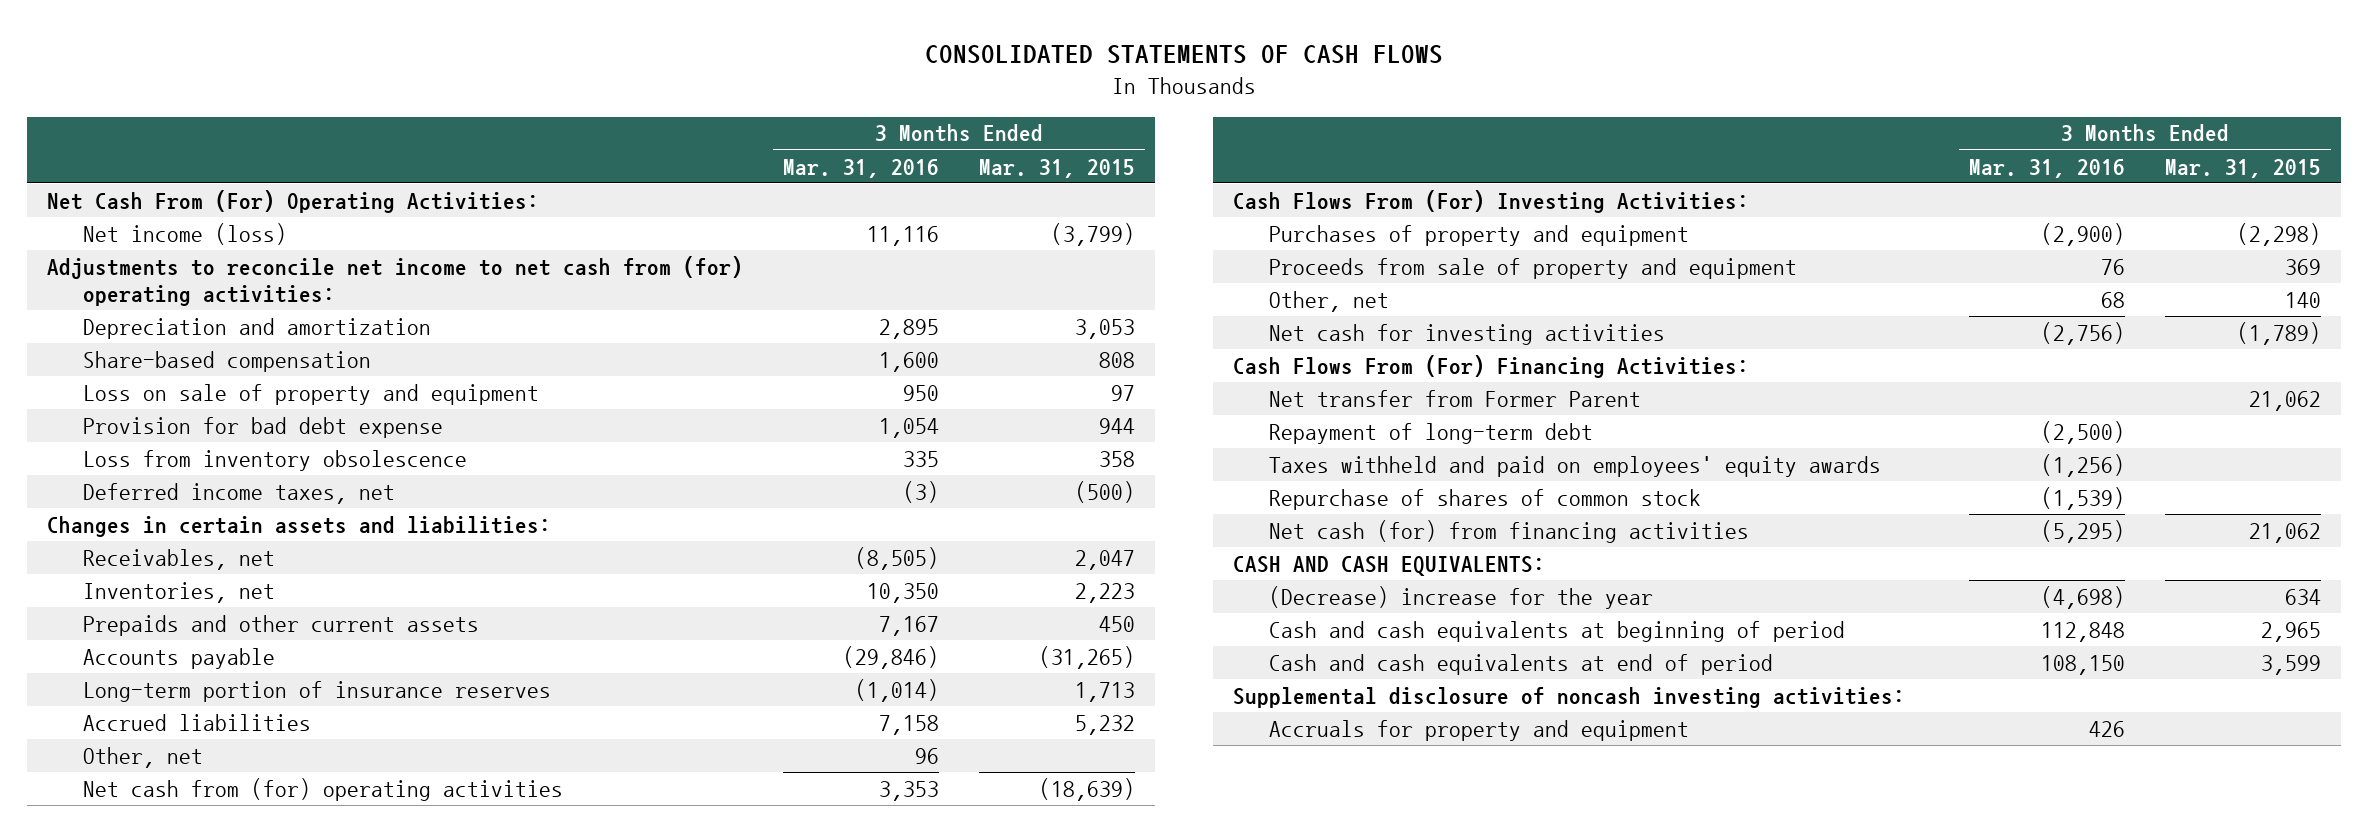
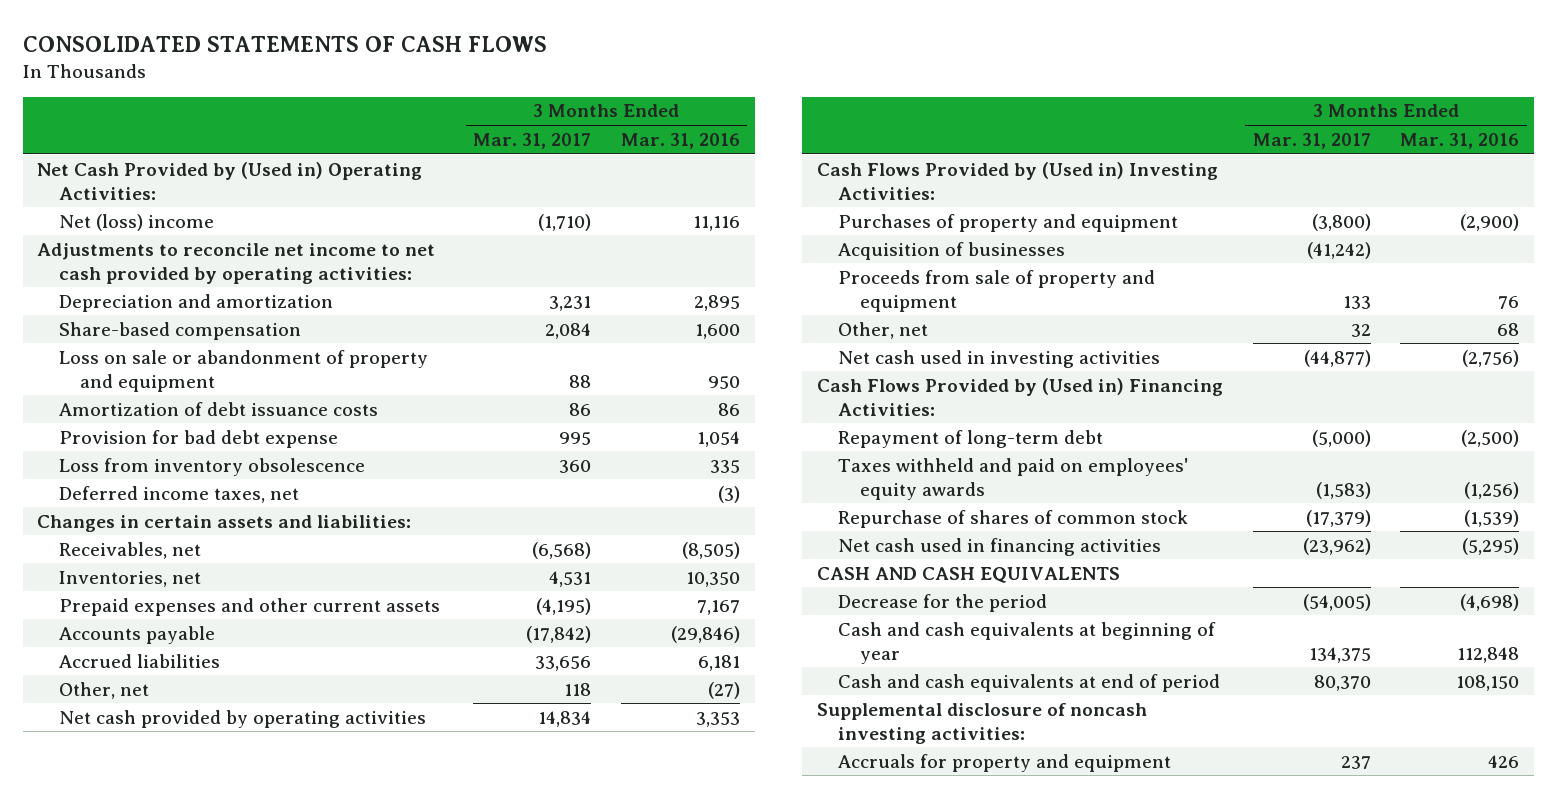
- | 3 Months Ended Mar. 31, 2016 | 3 Months Ended Mar. 31, 2015
+ | 3 Months Ended Mar. 31, 2017 | 3 Months Ended Mar. 31, 2016
- Net Cash From (For) Operating Activities:
- Net income (loss) | 11,116 | (3,799)
- Adjustments to reconcile net income to net cash from (for) operating activities:
+ Net Cash Provided by (Used in) Operating Activities:
+ Net (loss) income | (1,710) | 11,116
+ Adjustments to reconcile net income to net cash provided by operating activities:
- Loss on sale of property and equipment | 950 | 97
+ Loss on sale or abandonment of property and equipment | 88 | 950
+ Amortization of debt issuance costs | 86 | 86
- Prepaids and other current assets | 7,167 | 450
+ Prepaid expenses and other current assets | (4,195) | 7,167
- Long-term portion of insurance reserves | (1,014) | 1,713
- Accrued liabilities | 7,158 | 5,232
- Other, net | 96 |
- Net cash from (for) operating activities | 3,353 | (18,639)
- Cash Flows From (For) Investing Activities:
+ Accrued liabilities | 33,656 | 6,181
+ Other, net | 118 | (27)
+ Net cash provided by operating activities | 14,834 | 3,353
+ Cash Flows Provided by (Used in) Investing Activities:
+ Acquisition of businesses | (41,242) |
- Net cash for investing activities | (2,756) | (1,789)
- Cash Flows From (For) Financing Activities:
- Net transfer from Former Parent | | 21,062
+ Net cash used in investing activities | (44,877) | (2,756)
+ Cash Flows Provided by (Used in) Financing Activities:
- Net cash (for) from financing activities | (5,295) | 21,062
- CASH AND CASH EQUIVALENTS:
- (Decrease) increase for the year | (4,698) | 634
- Cash and cash equivalents at beginning of period | 112,848 | 2,965
+ Net cash used in financing activities | (23,962) | (5,295)
+ CASH AND CASH EQUIVALENTS
+ Decrease for the period | (54,005) | (4,698)
+ Cash and cash equivalents at beginning of year | 134,375 | 112,848

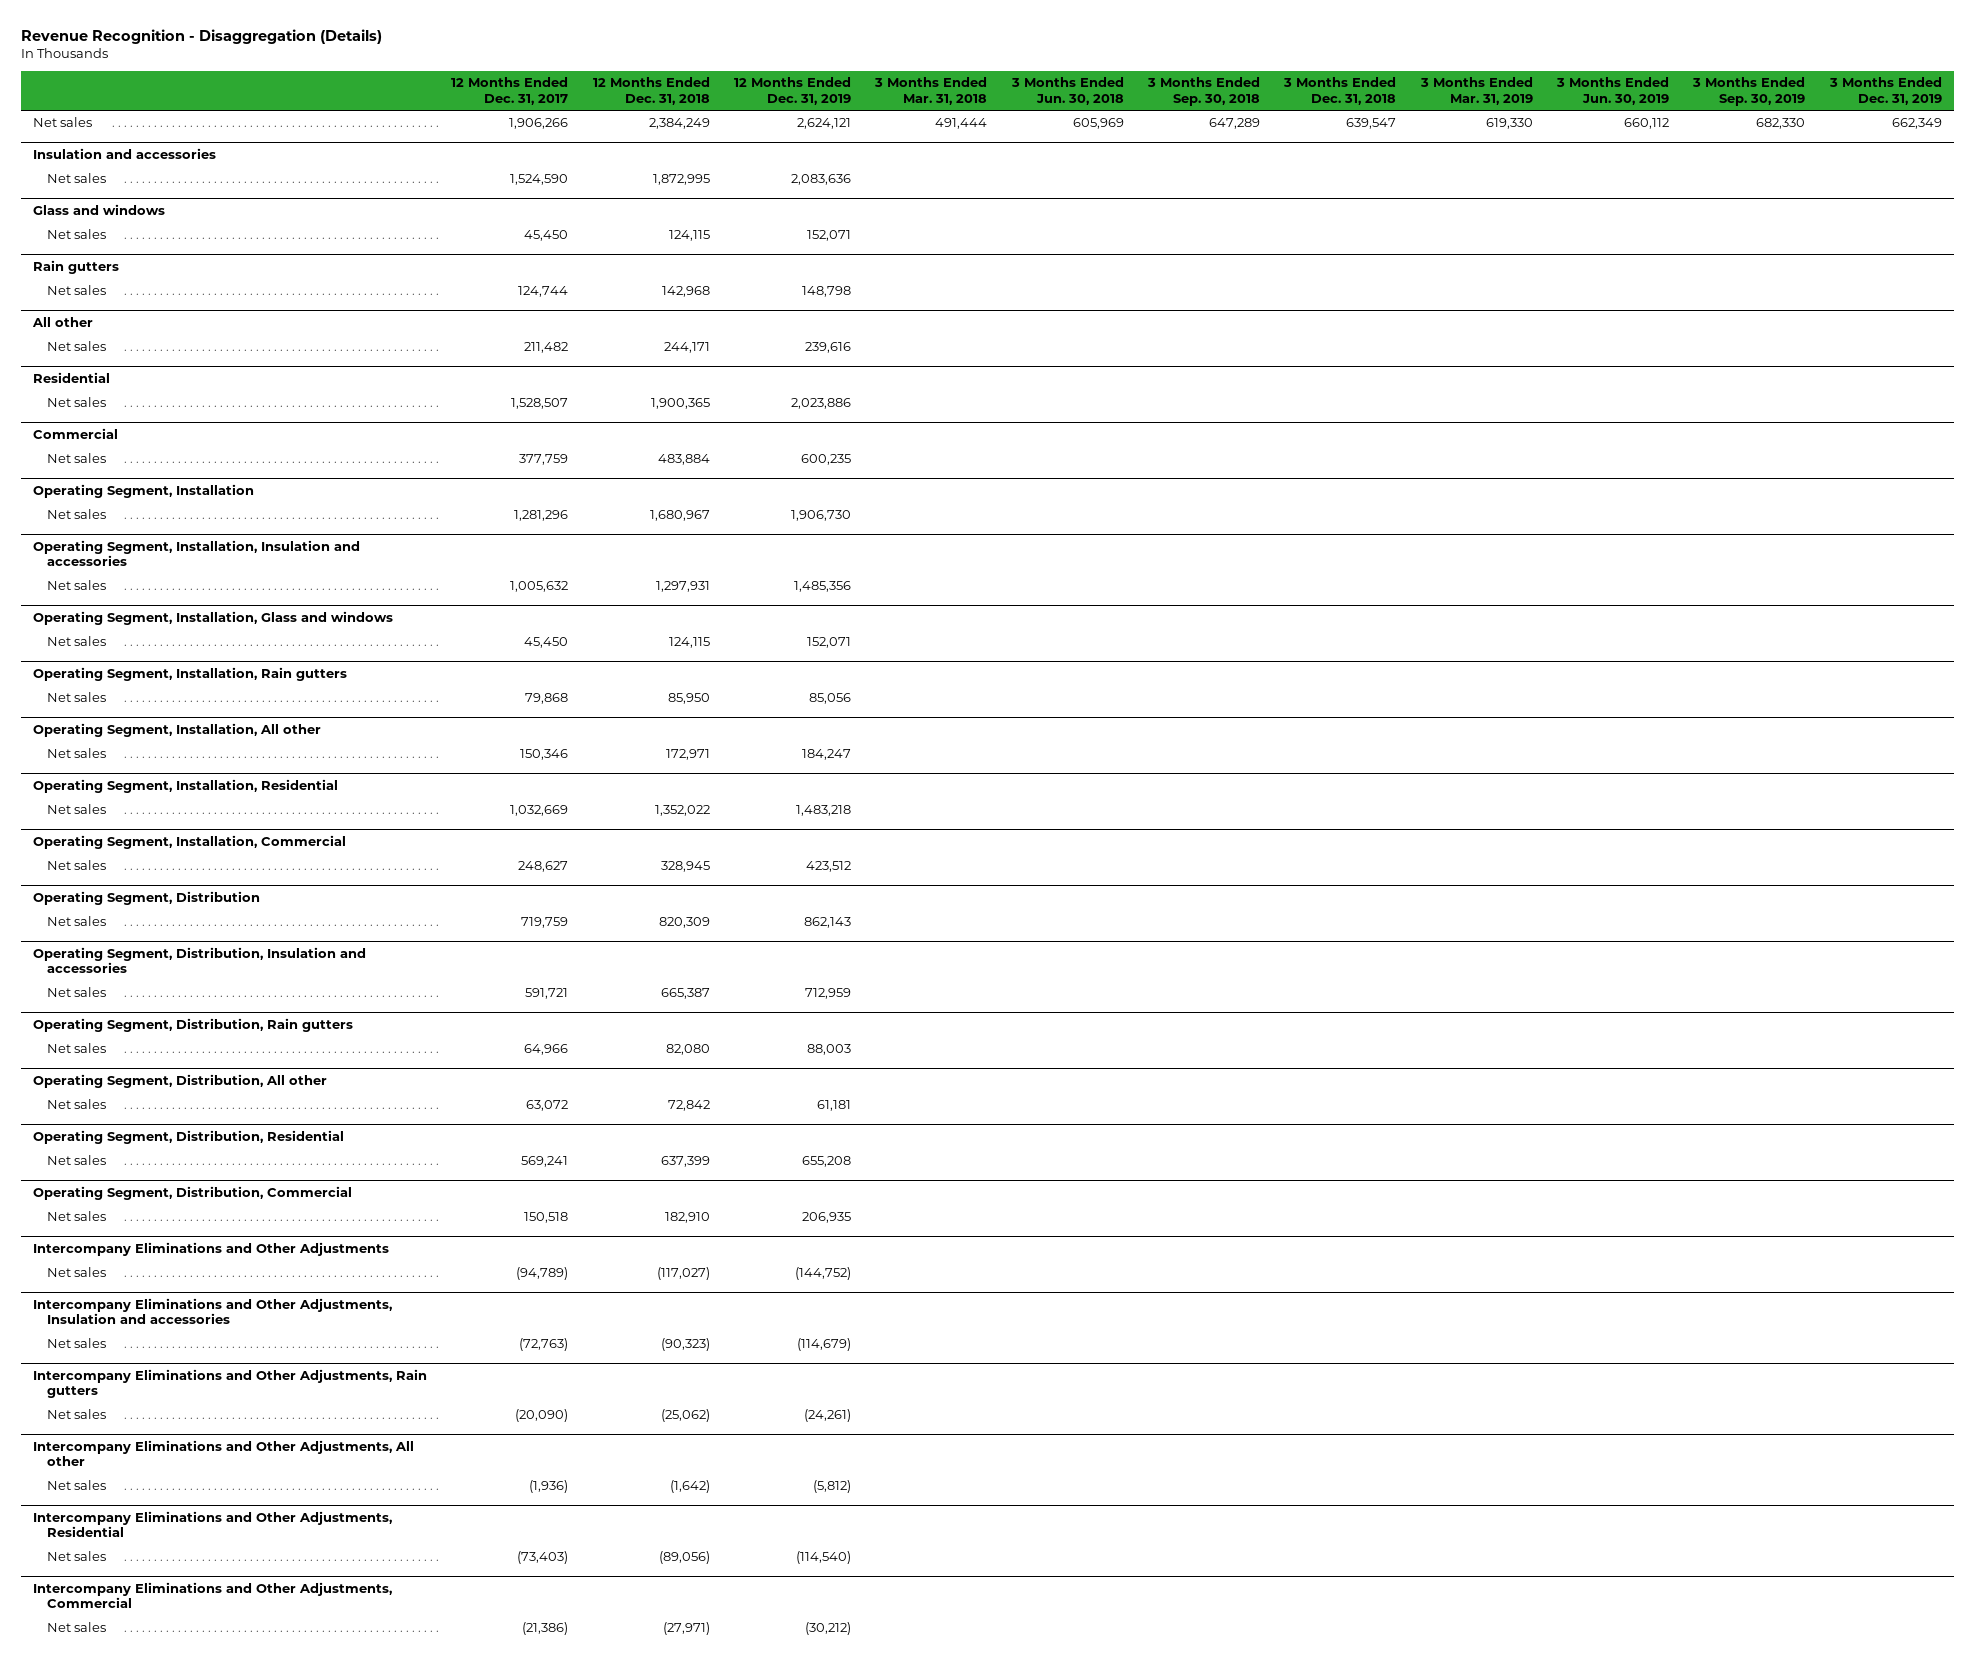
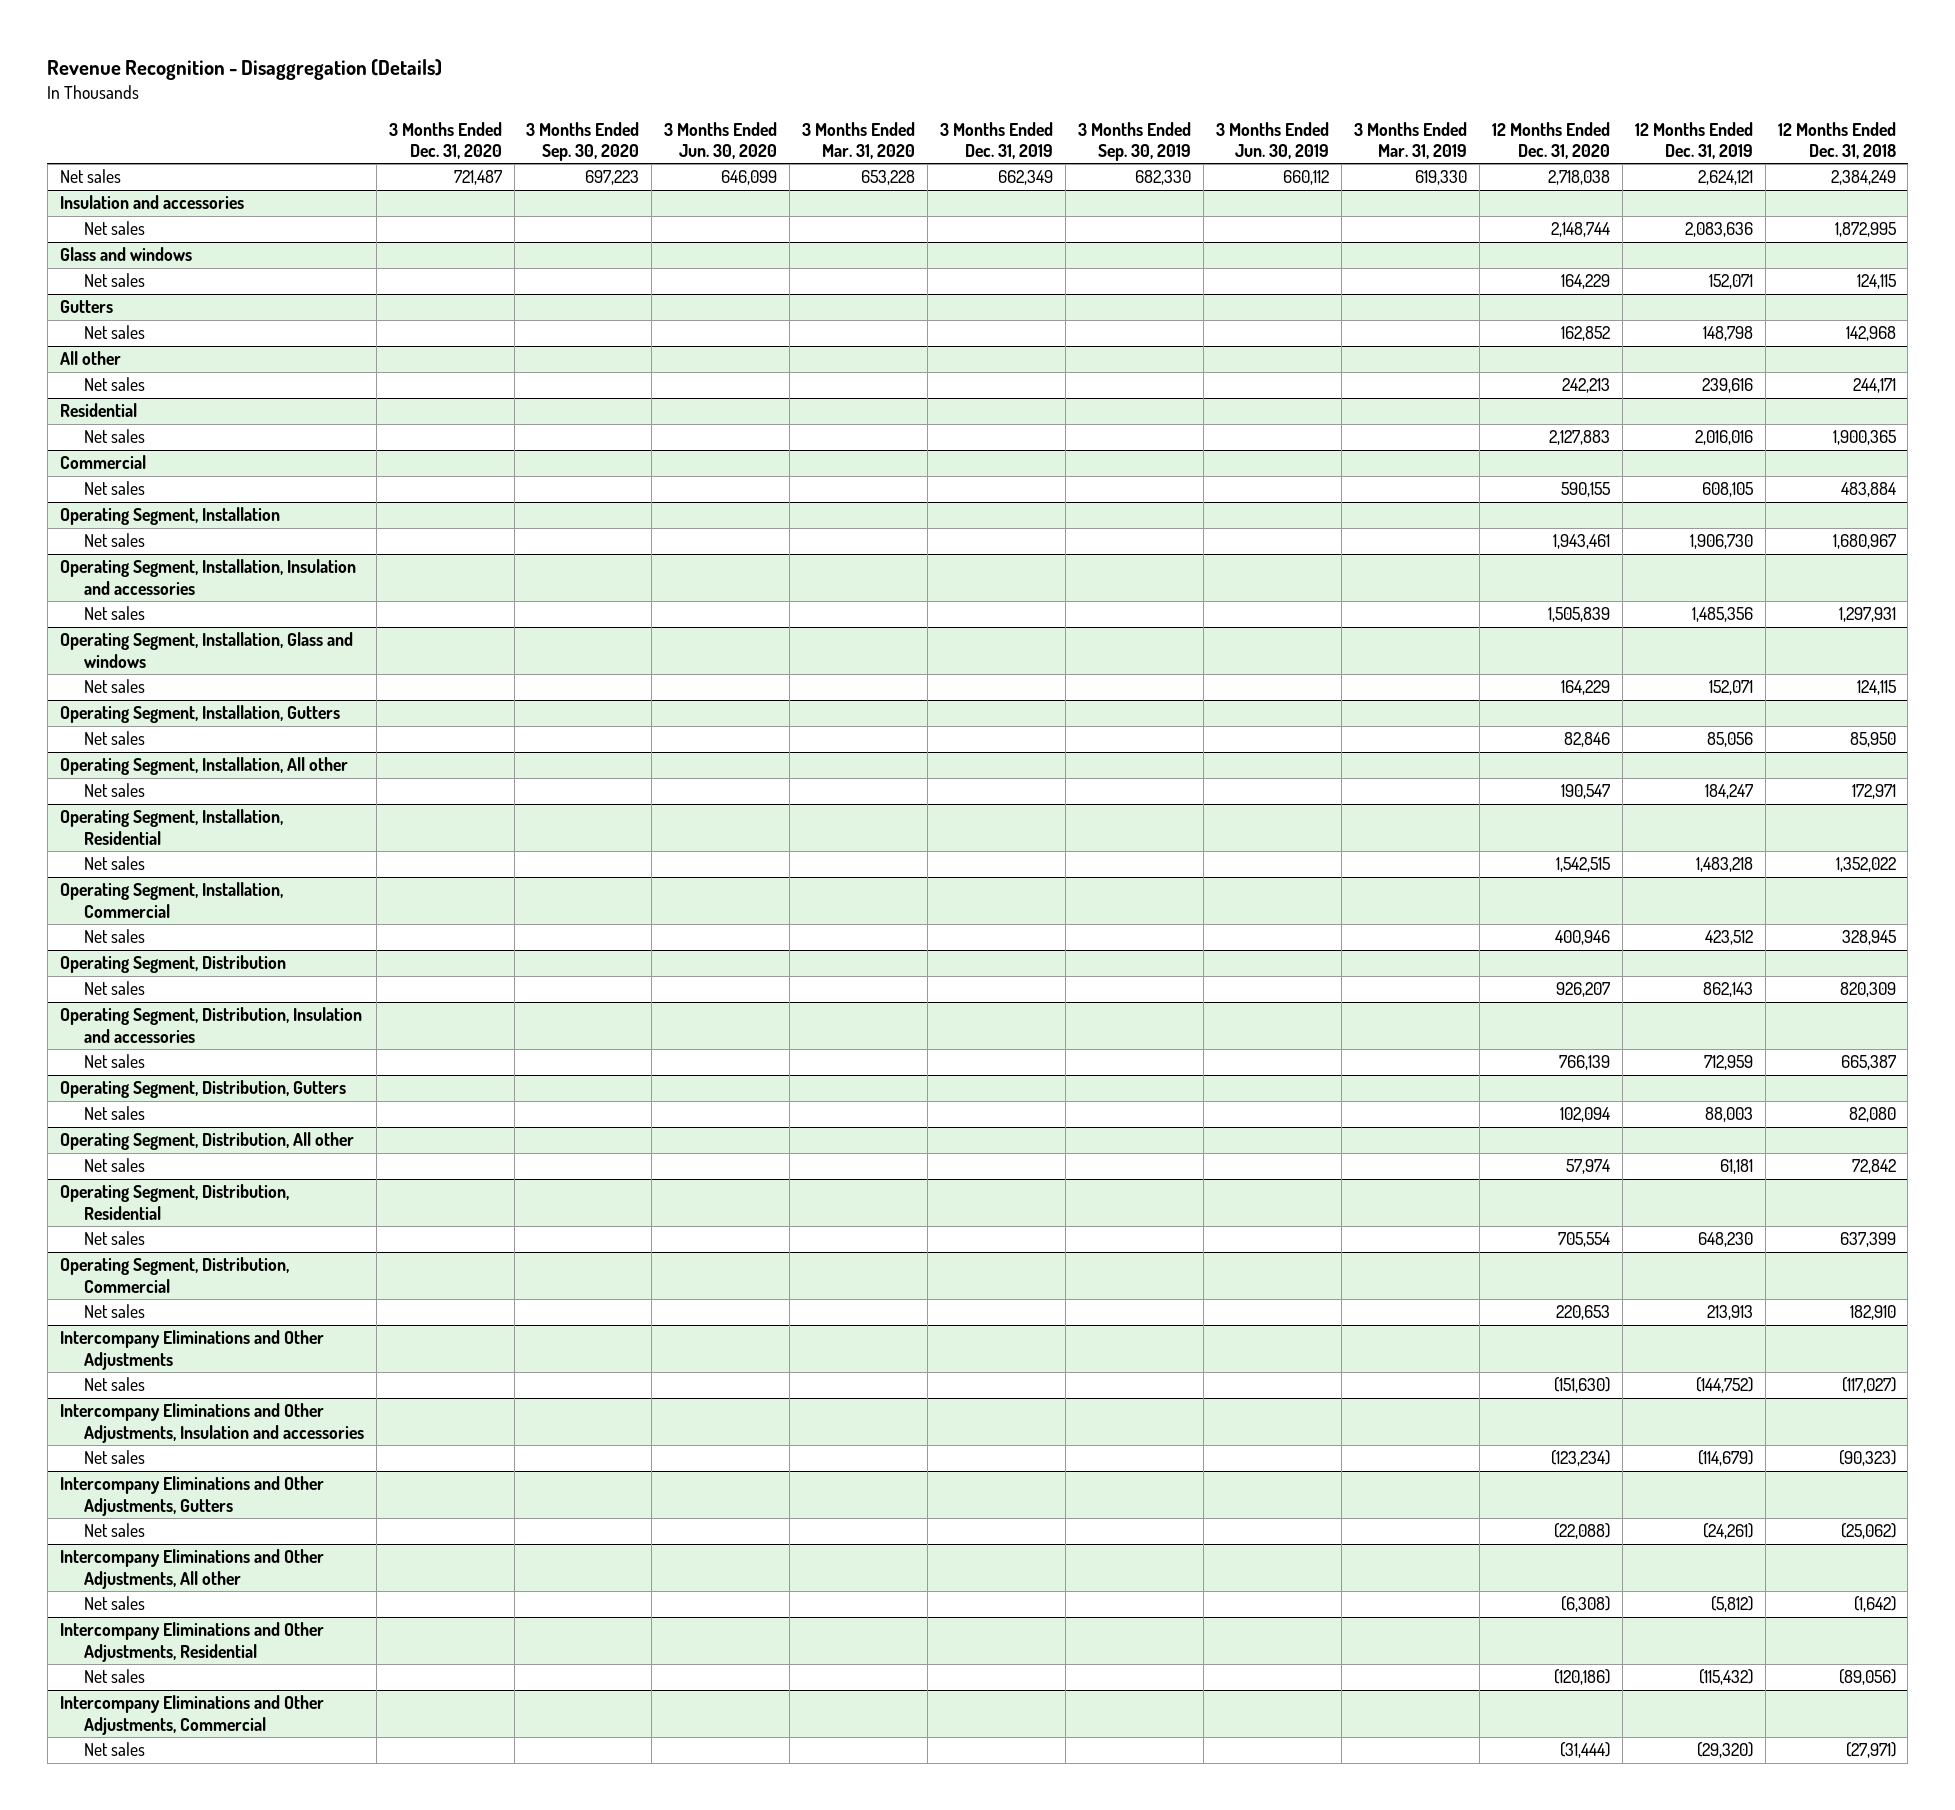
- | 12 Months Ended Dec. 31, 2017 | 12 Months Ended Dec. 31, 2018 | 12 Months Ended Dec. 31, 2019 | 3 Months Ended Mar. 31, 2018 | 3 Months Ended Jun. 30, 2018 | 3 Months Ended Sep. 30, 2018 | 3 Months Ended Dec. 31, 2018 | 3 Months Ended Mar. 31, 2019 | 3 Months Ended Jun. 30, 2019 | 3 Months Ended Sep. 30, 2019 | 3 Months Ended Dec. 31, 2019
+ | 3 Months Ended Dec. 31, 2020 | 3 Months Ended Sep. 30, 2020 | 3 Months Ended Jun. 30, 2020 | 3 Months Ended Mar. 31, 2020 | 3 Months Ended Dec. 31, 2019 | 3 Months Ended Sep. 30, 2019 | 3 Months Ended Jun. 30, 2019 | 3 Months Ended Mar. 31, 2019 | 12 Months Ended Dec. 31, 2020 | 12 Months Ended Dec. 31, 2019 | 12 Months Ended Dec. 31, 2018
- Rain gutters
+ Gutters
@ Residential
- Net sales | 1,528,507 | 1,900,365 | 2,023,886 | | | | | | | |
+ Net sales | | | | | | | | | 2,127,883 | 2,016,016 | 1,900,365
@ Commercial
- Net sales | 377,759 | 483,884 | 600,235 | | | | | | | |
+ Net sales | | | | | | | | | 590,155 | 608,105 | 483,884
- Operating Segment, Installation, Rain gutters
+ Operating Segment, Installation, Gutters
- Operating Segment, Distribution, Rain gutters
+ Operating Segment, Distribution, Gutters
@ Operating Segment, Distribution, Residential
- Net sales | 569,241 | 637,399 | 655,208 | | | | | | | |
+ Net sales | | | | | | | | | 705,554 | 648,230 | 637,399
@ Operating Segment, Distribution, Commercial
- Net sales | 150,518 | 182,910 | 206,935 | | | | | | | |
+ Net sales | | | | | | | | | 220,653 | 213,913 | 182,910
- Intercompany Eliminations and Other Adjustments, Rain gutters
+ Intercompany Eliminations and Other Adjustments, Gutters
@ Intercompany Eliminations and Other Adjustments, Residential
- Net sales | (73,403) | (89,056) | (114,540) | | | | | | | |
+ Net sales | | | | | | | | | (120,186) | (115,432) | (89,056)
@ Intercompany Eliminations and Other Adjustments, Commercial
- Net sales | (21,386) | (27,971) | (30,212) | | | | | | | |
+ Net sales | | | | | | | | | (31,444) | (29,320) | (27,971)

